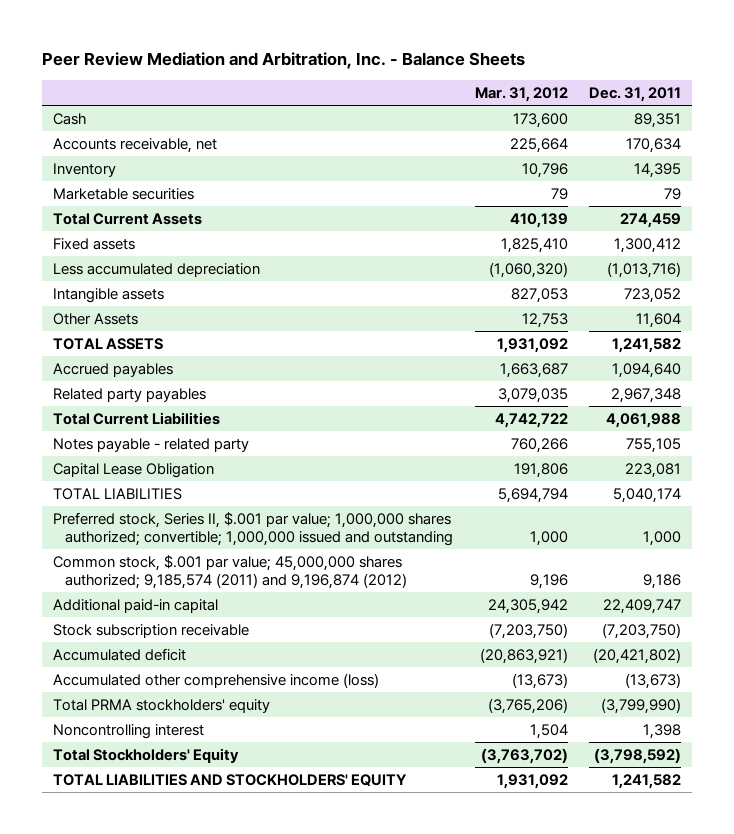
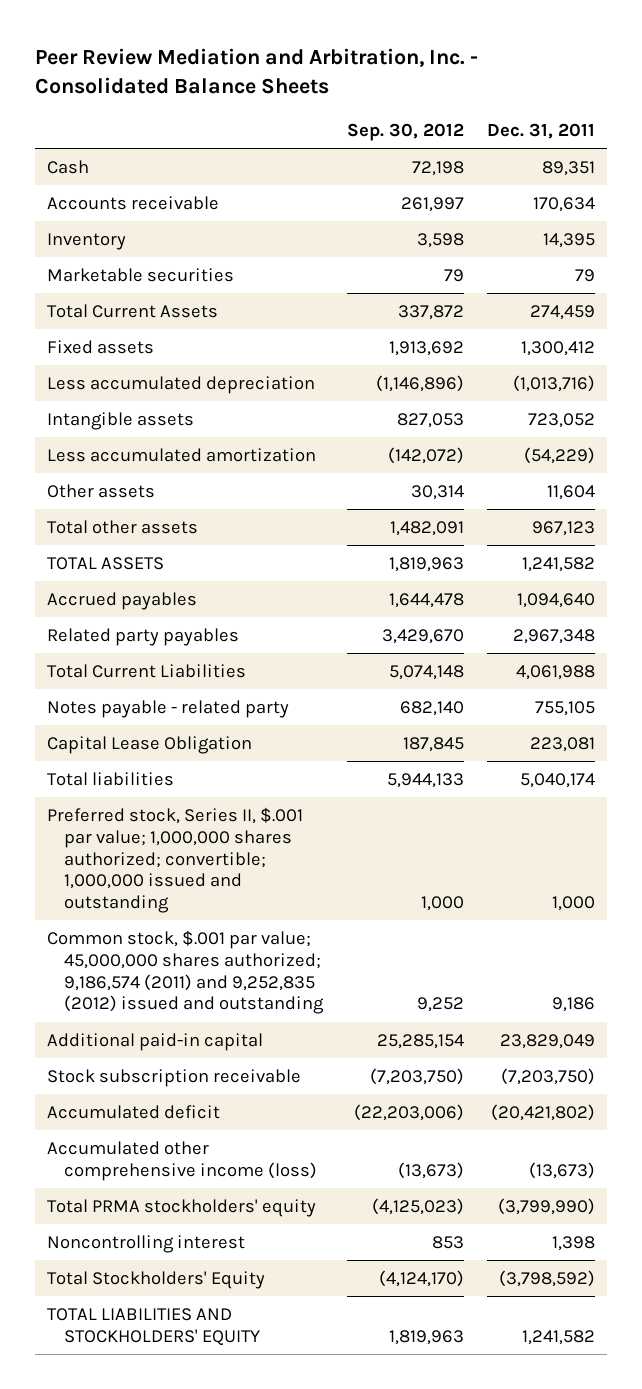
- Peer Review Mediation and Arbitration, Inc. - Balance Sheets
+ Peer Review Mediation and Arbitration, Inc. - Consolidated Balance Sheets
- | Mar. 31, 2012 | Dec. 31, 2011
+ | Sep. 30, 2012 | Dec. 31, 2011
- Accounts receivable, net | 225,664 | 170,634
+ Accounts receivable | 261,997 | 170,634
- Other Assets | 12,753 | 11,604
+ Less accumulated amortization | (142,072) | (54,229)
+ Other assets | 30,314 | 11,604
+ Total other assets | 1,482,091 | 967,123
- TOTAL LIABILITIES | 5,694,794 | 5,040,174
+ Total liabilities | 5,944,133 | 5,040,174
- Common stock, $.001 par value; 45,000,000 shares authorized; 9,185,574 (2011) and 9,196,874 (2012) | 9,196 | 9,186
- Additional paid-in capital | 24,305,942 | 22,409,747
+ Common stock, $.001 par value; 45,000,000 shares authorized; 9,186,574 (2011) and 9,252,835 (2012) issued and outstanding | 9,252 | 9,186
+ Additional paid-in capital | 25,285,154 | 23,829,049

